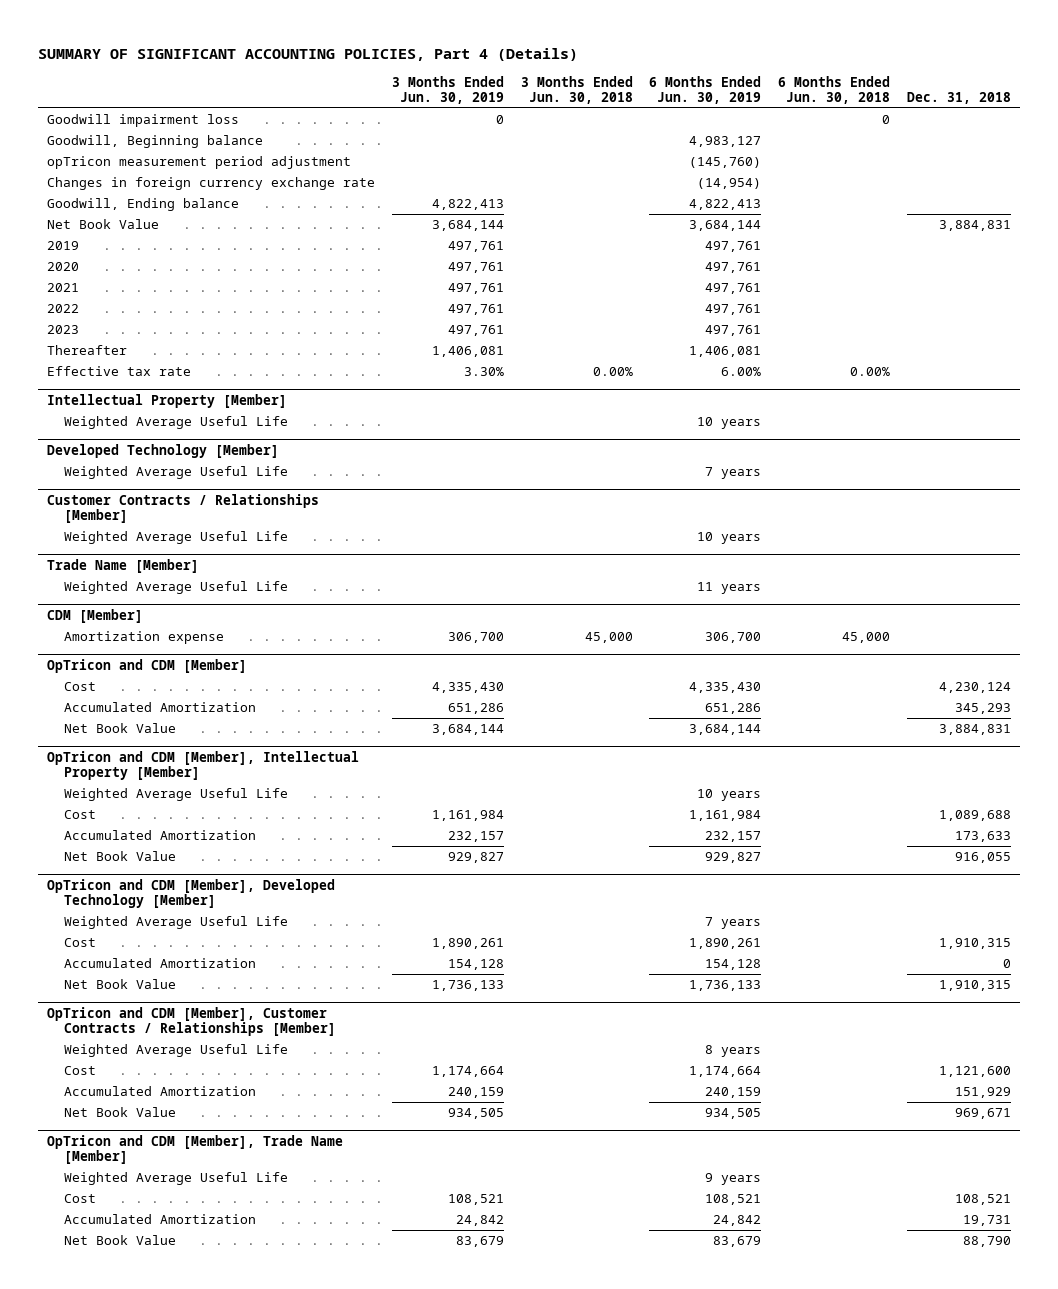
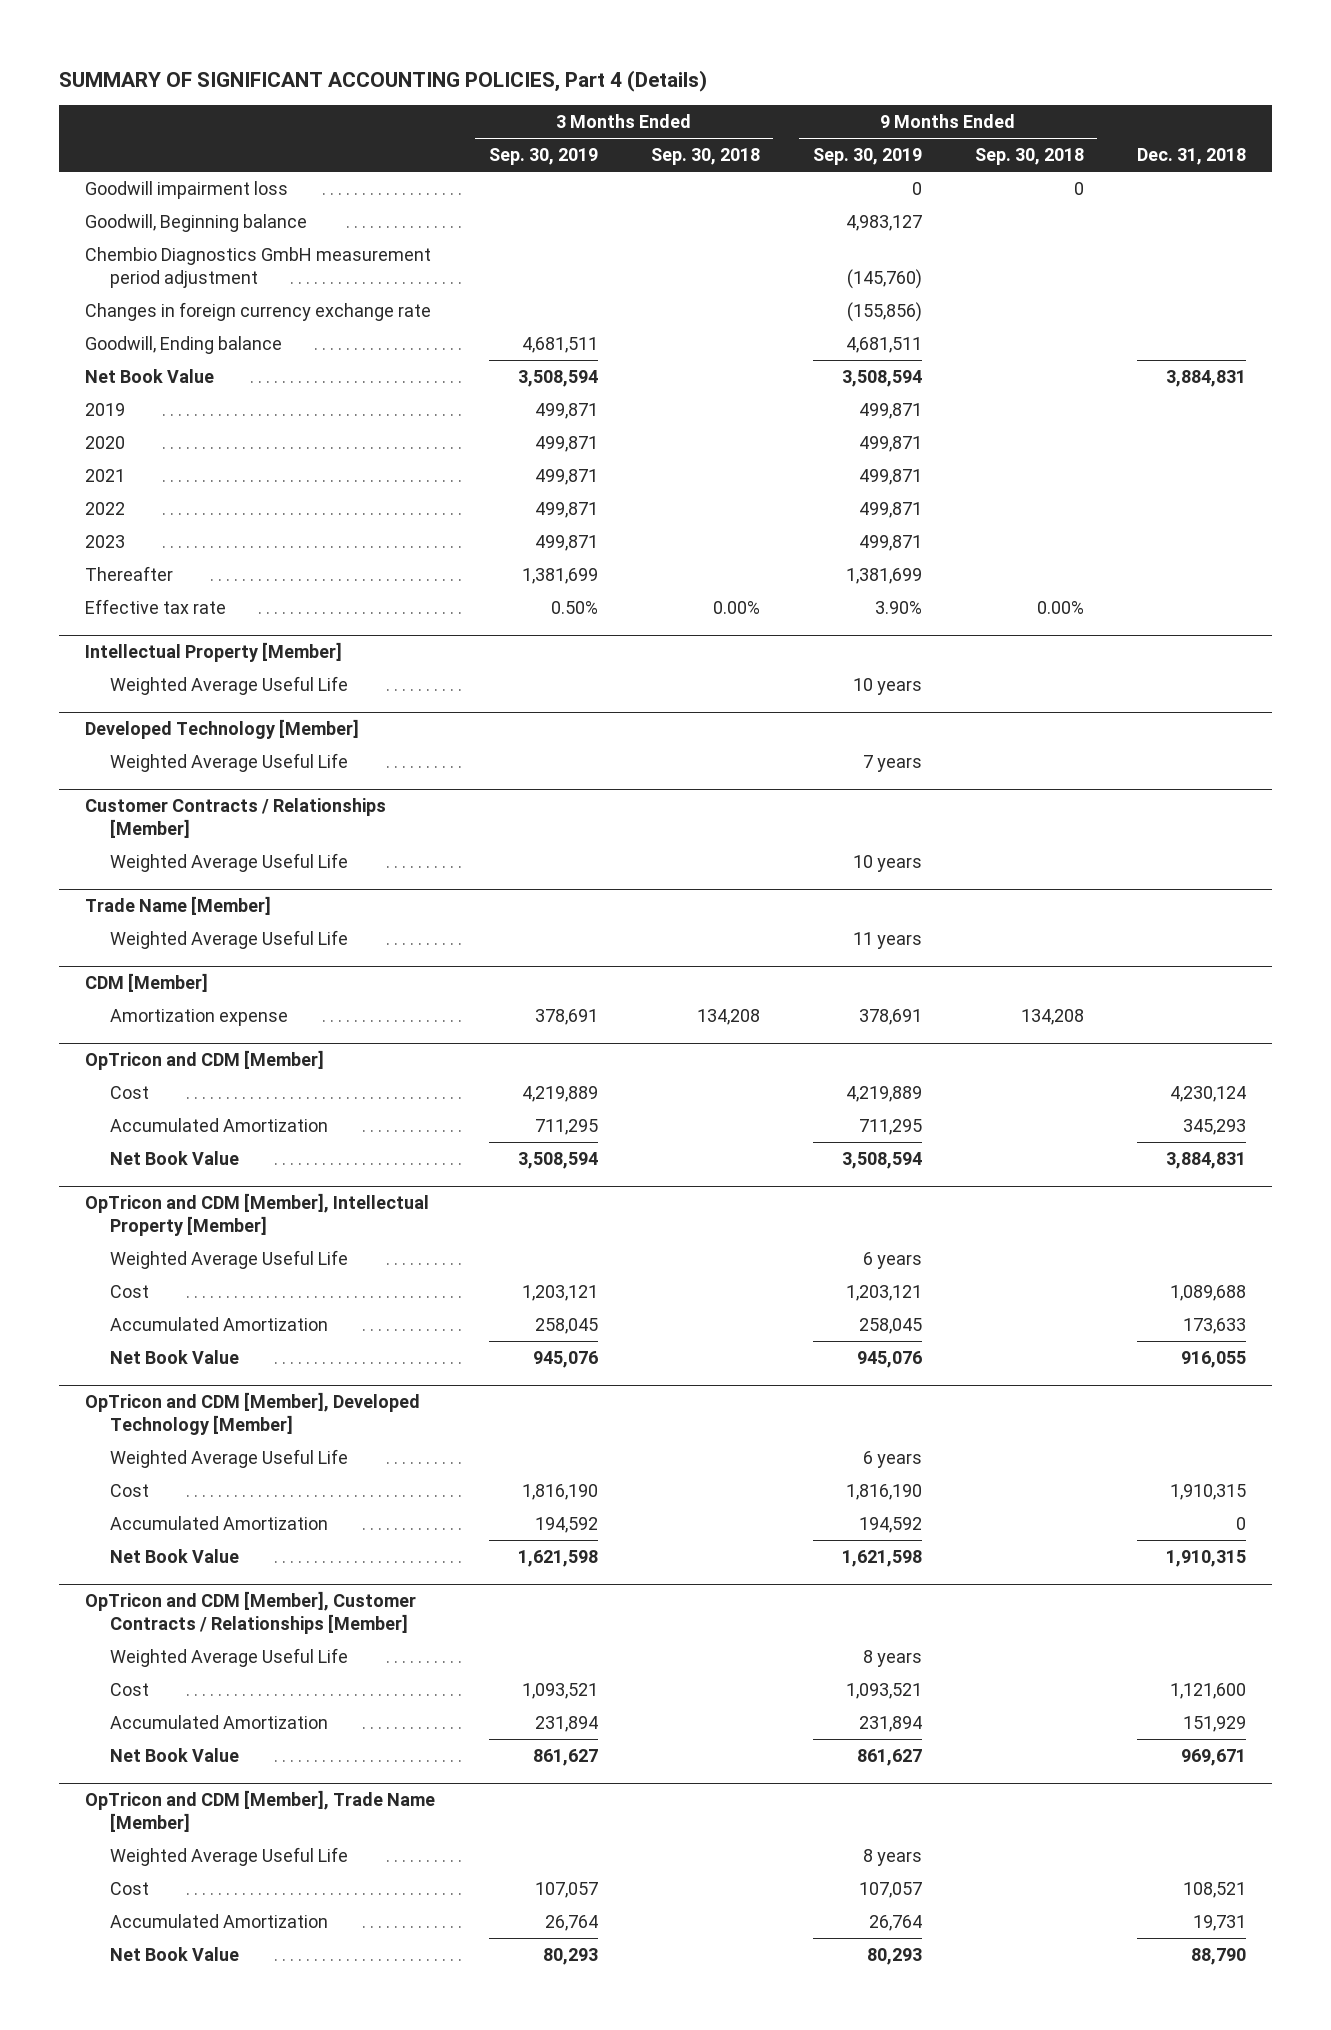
- | 3 Months Ended Jun. 30, 2019 | 3 Months Ended Jun. 30, 2018 | 6 Months Ended Jun. 30, 2019 | 6 Months Ended Jun. 30, 2018 | Dec. 31, 2018
+ | 3 Months Ended Sep. 30, 2019 | 3 Months Ended Sep. 30, 2018 | 9 Months Ended Sep. 30, 2019 | 9 Months Ended Sep. 30, 2018 | Dec. 31, 2018
- opTricon measurement period adjustment | | | (145,760) | |
+ Chembio Diagnostics GmbH measurement period adjustment | | | (145,760) | |

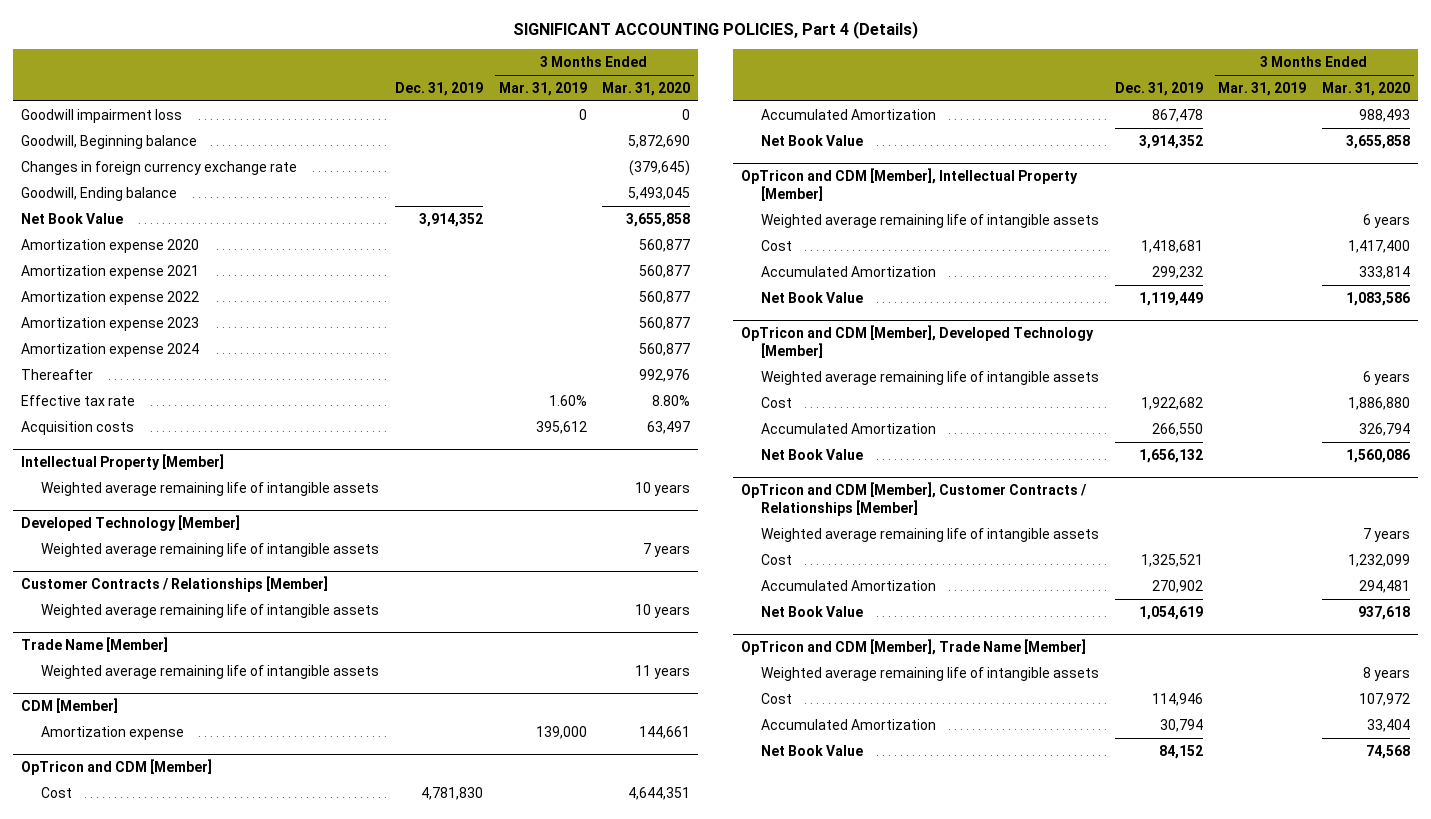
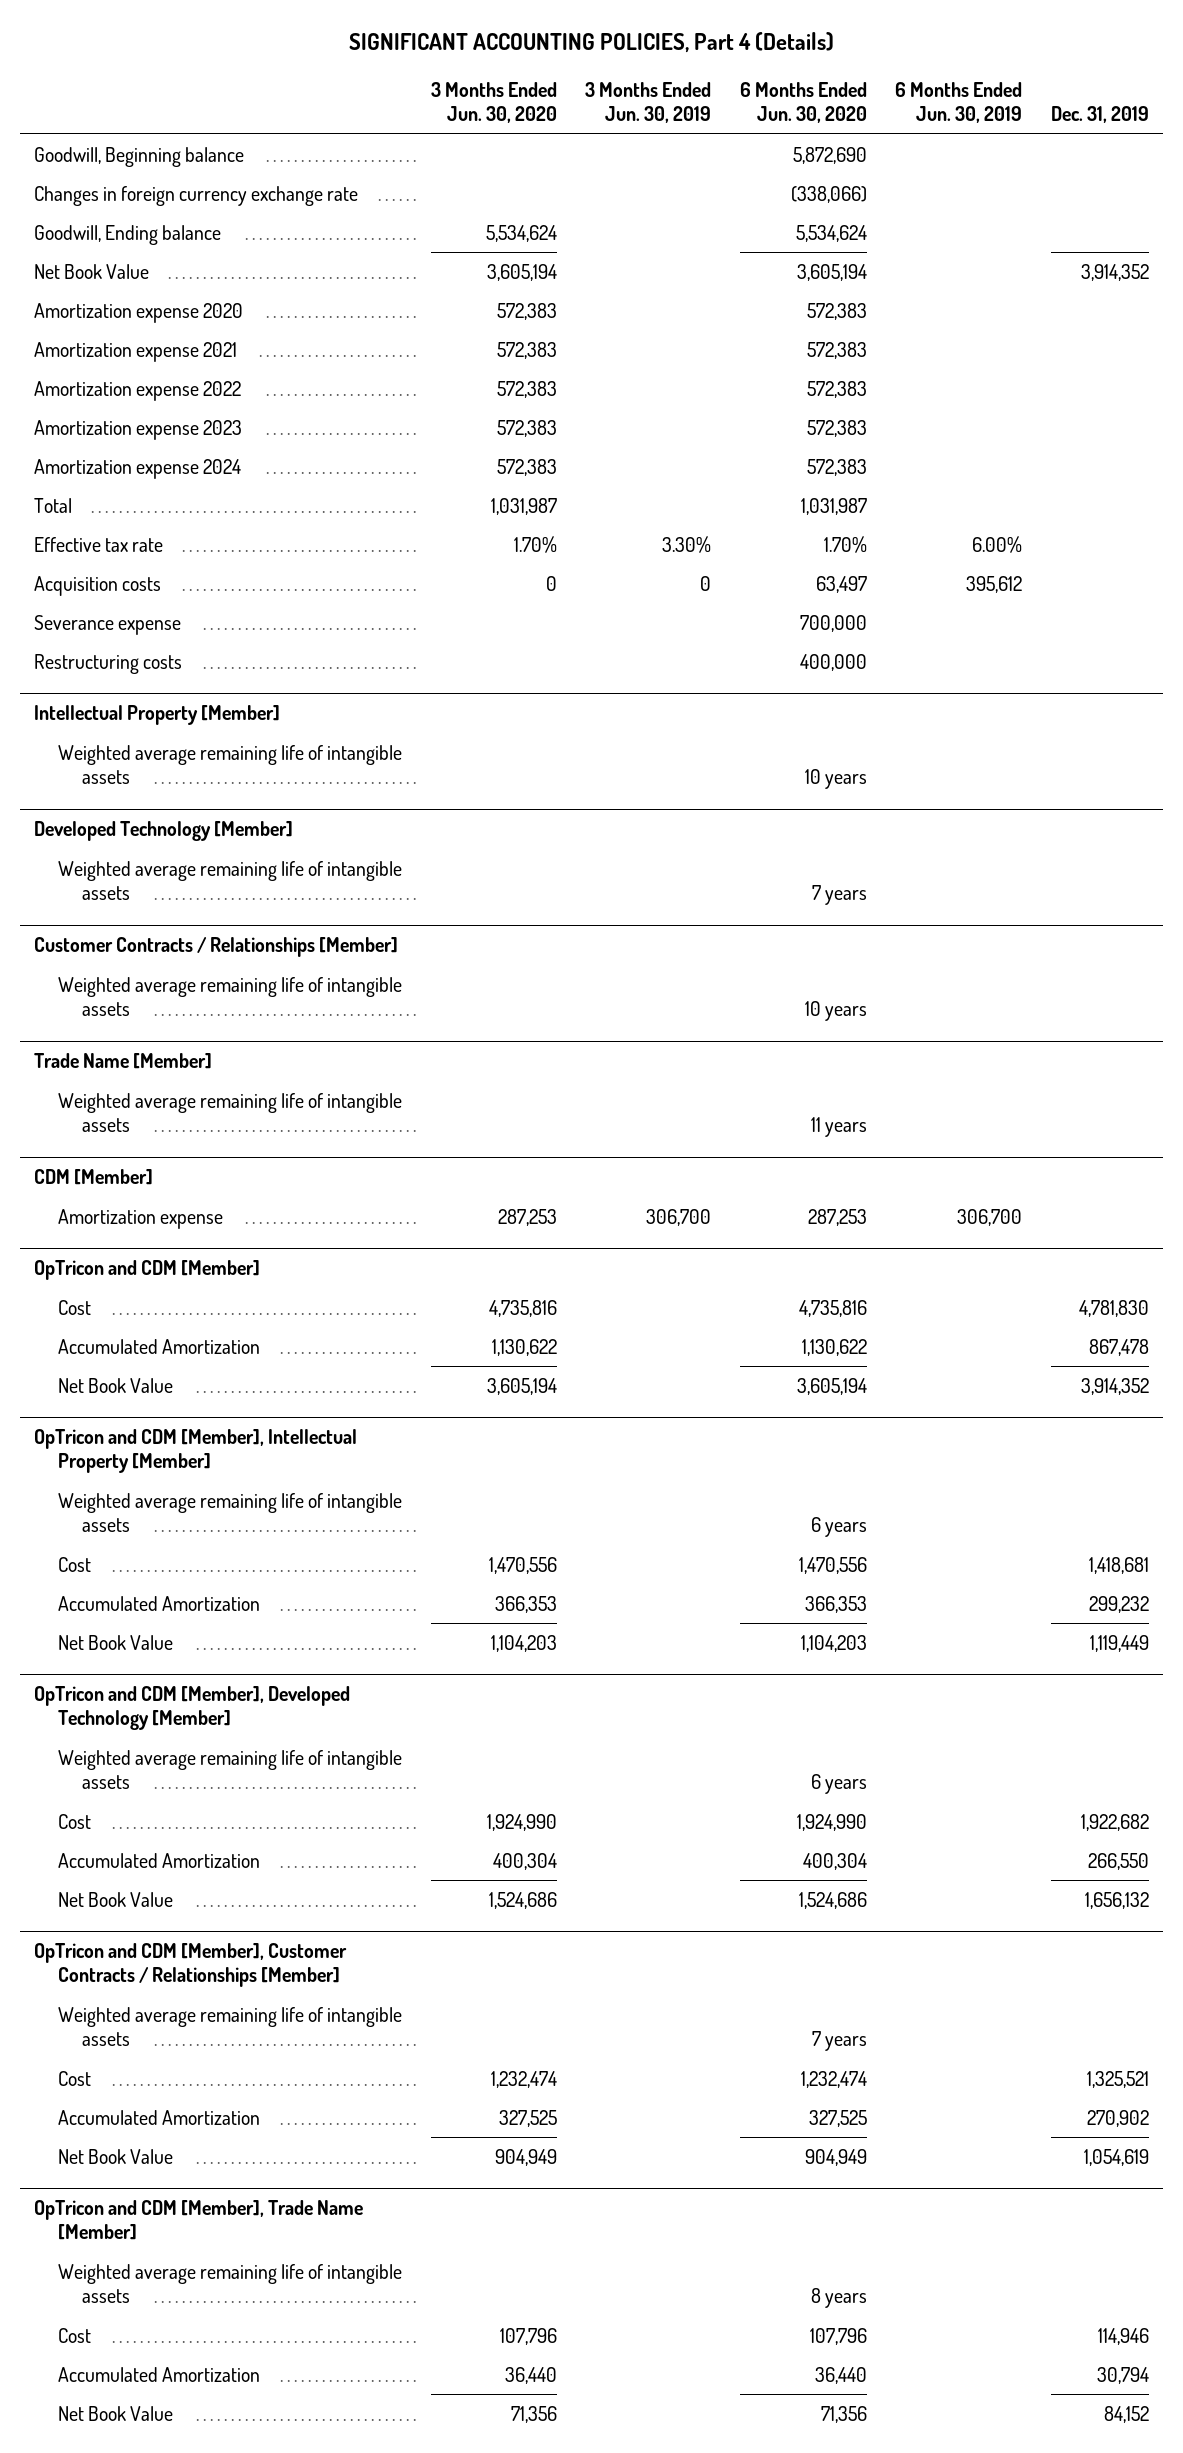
- | Dec. 31, 2019 | 3 Months Ended Mar. 31, 2019 | 3 Months Ended Mar. 31, 2020
+ | 3 Months Ended Jun. 30, 2020 | 3 Months Ended Jun. 30, 2019 | 6 Months Ended Jun. 30, 2020 | 6 Months Ended Jun. 30, 2019 | Dec. 31, 2019
- Goodwill impairment loss | | 0 | 0
- Thereafter | | | 992,976
+ Total | 1,031,987 | | 1,031,987 | |
+ Severance expense | | | 700,000 | |
+ Restructuring costs | | | 400,000 | |

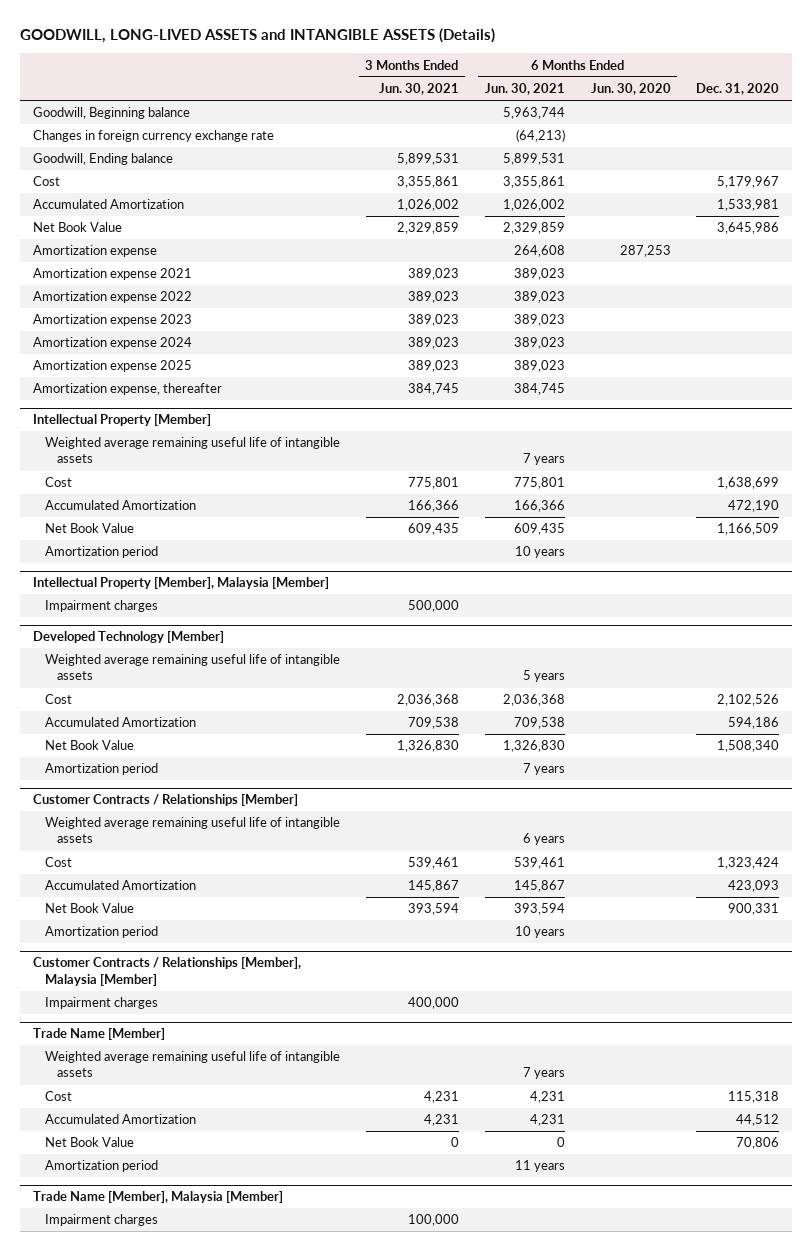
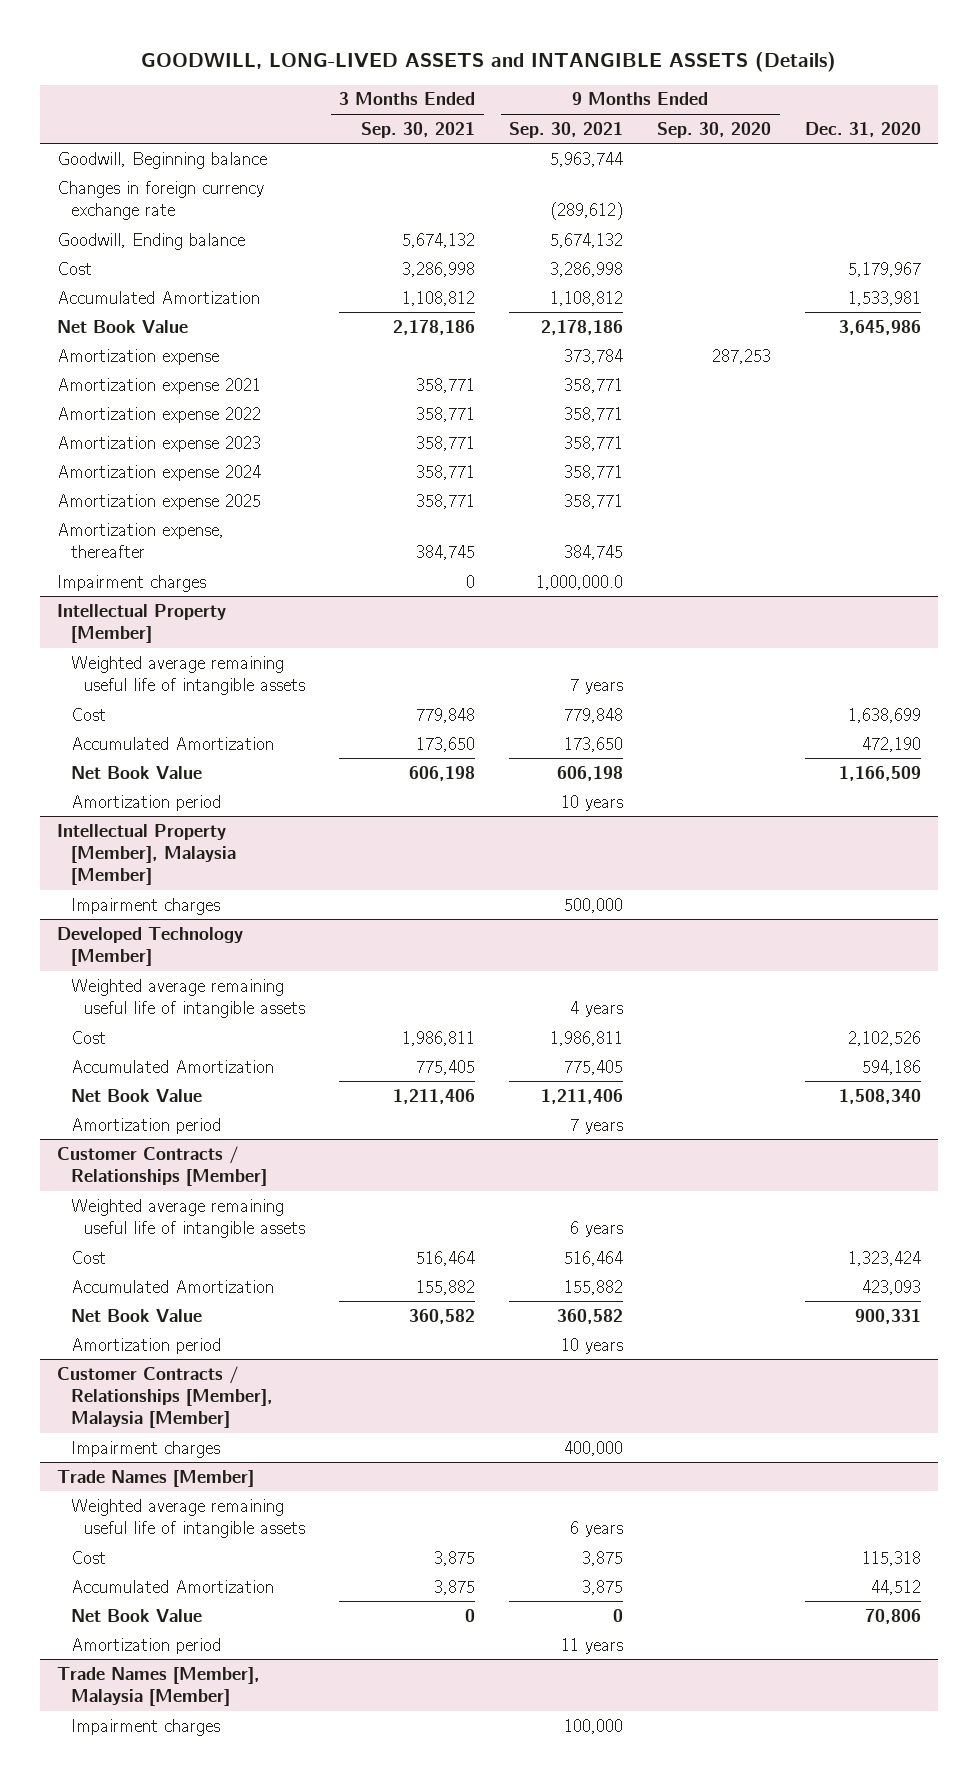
- | 3 Months Ended Jun. 30, 2021 | 6 Months Ended Jun. 30, 2021 | 6 Months Ended Jun. 30, 2020 | Dec. 31, 2020
+ | 3 Months Ended Sep. 30, 2021 | 9 Months Ended Sep. 30, 2021 | 9 Months Ended Sep. 30, 2020 | Dec. 31, 2020
+ Impairment charges | 0 | 1,000,000.0 | |
- Trade Name [Member]
+ Trade Names [Member]
- Trade Name [Member], Malaysia [Member]
+ Trade Names [Member], Malaysia [Member]

